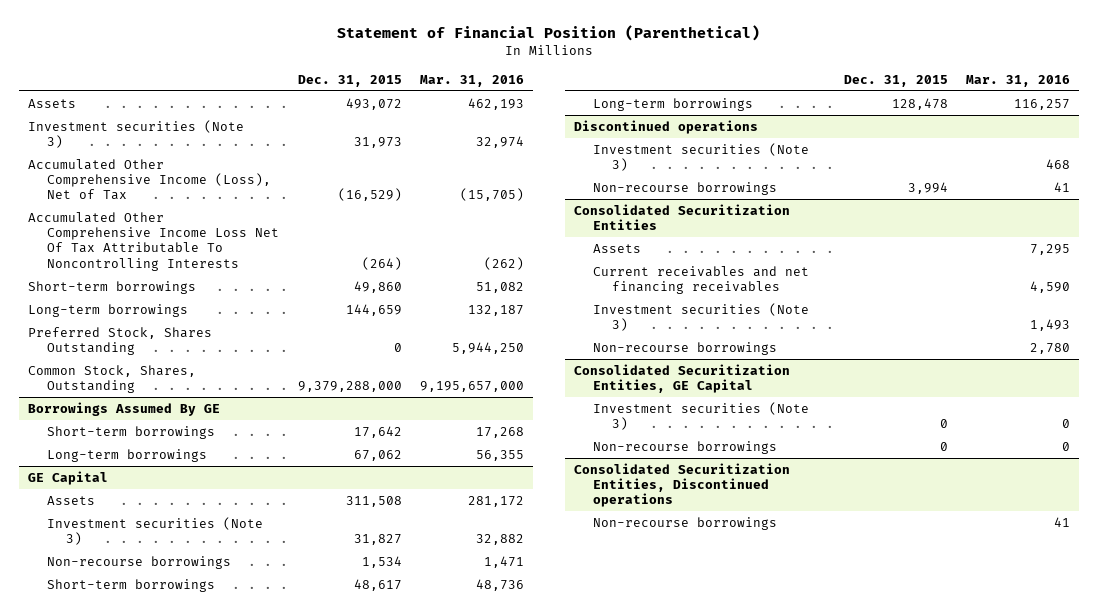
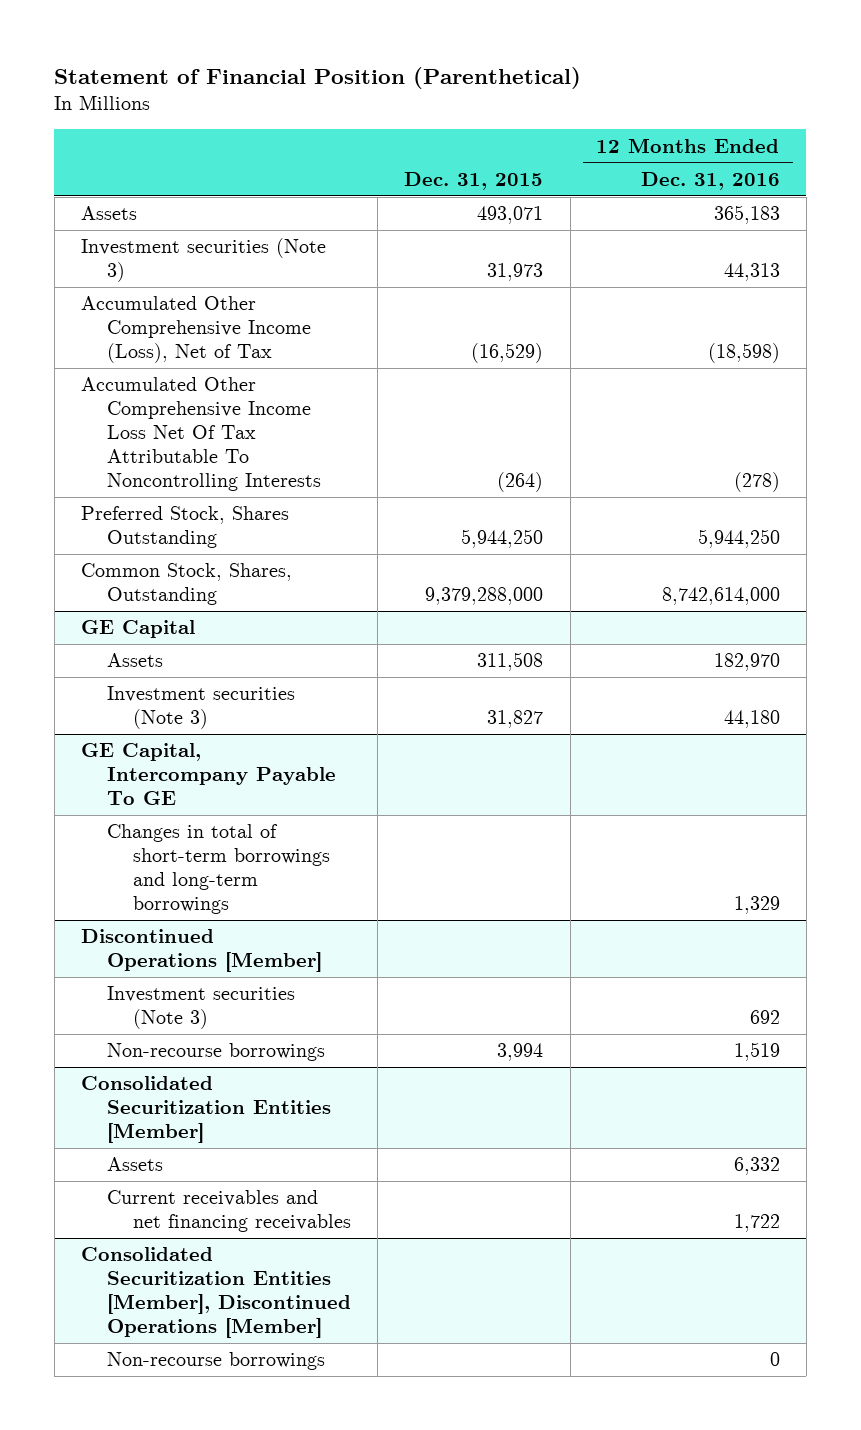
- | Dec. 31, 2015 | Mar. 31, 2016
+ | Dec. 31, 2015 | 12 Months Ended Dec. 31, 2016
- Assets | 493,072 | 462,193
+ Assets | 493,071 | 365,183
- Short-term borrowings | 49,860 | 51,082
- Long-term borrowings | 144,659 | 132,187
- Preferred Stock, Shares Outstanding | 0 | 5,944,250
+ Preferred Stock, Shares Outstanding | 5,944,250 | 5,944,250
- Borrowings Assumed By GE
- Short-term borrowings | 17,642 | 17,268
- Long-term borrowings | 67,062 | 56,355
@ GE Capital
- Non-recourse borrowings | 1,534 | 1,471
- Short-term borrowings | 48,617 | 48,736
- Long-term borrowings | 128,478 | 116,257
- Discontinued operations
+ GE Capital, Intercompany Payable To GE
+ Changes in total of short-term borrowings and long-term borrowings | | 1,329
+ Discontinued Operations [Member]
- Consolidated Securitization Entities
+ Consolidated Securitization Entities [Member]
- Investment securities (Note 3) | | 1,493
- Non-recourse borrowings | | 2,780
- Consolidated Securitization Entities, GE Capital
- Investment securities (Note 3) | 0 | 0
- Non-recourse borrowings | 0 | 0
- Consolidated Securitization Entities, Discontinued operations
+ Consolidated Securitization Entities [Member], Discontinued Operations [Member]

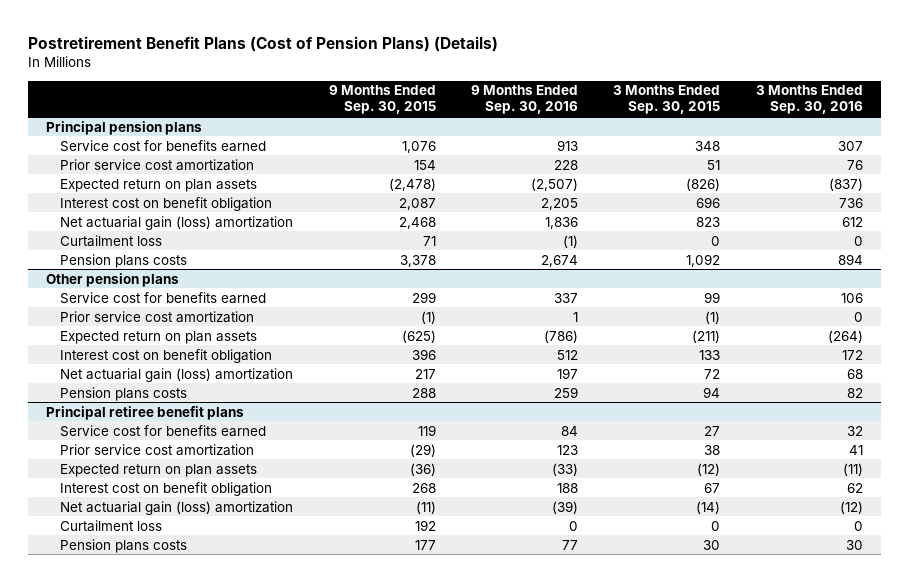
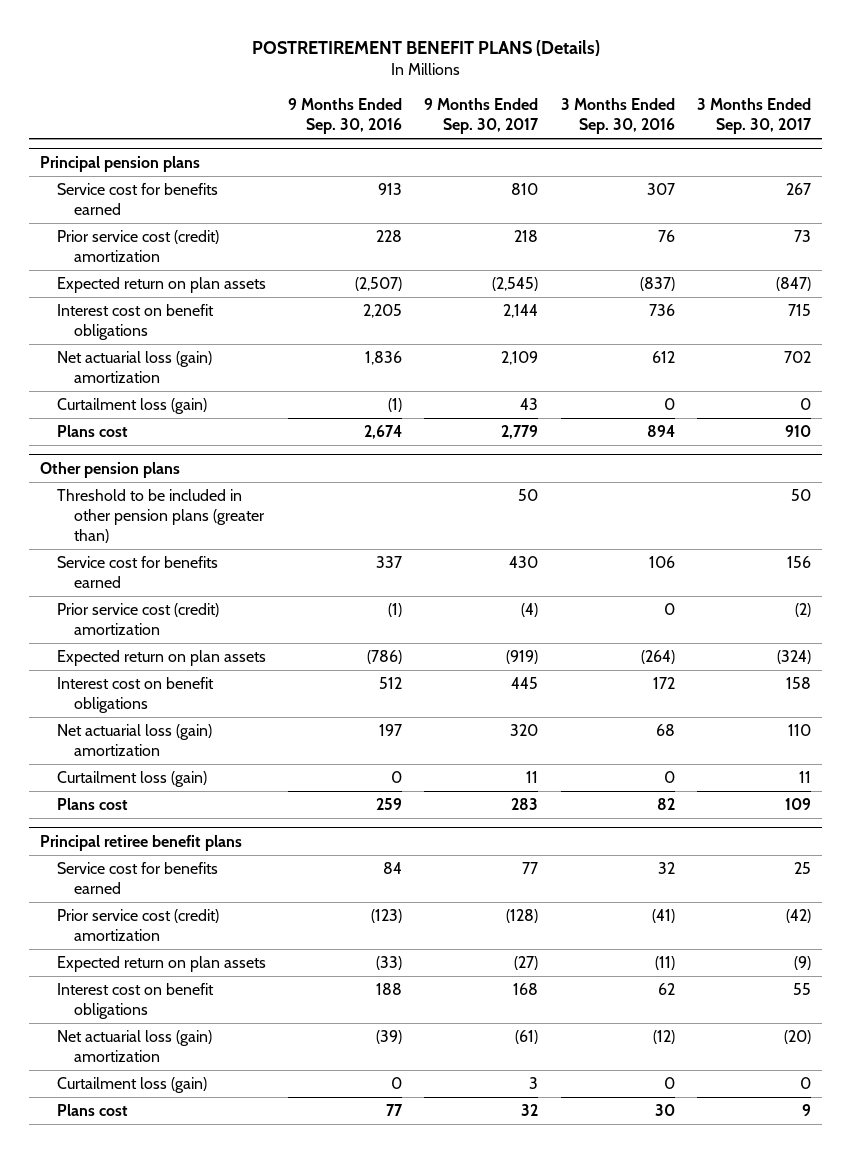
- Postretirement Benefit Plans (Cost of Pension Plans) (Details)
+ POSTRETIREMENT BENEFIT PLANS (Details)
- | 9 Months Ended Sep. 30, 2015 | 9 Months Ended Sep. 30, 2016 | 3 Months Ended Sep. 30, 2015 | 3 Months Ended Sep. 30, 2016
+ | 9 Months Ended Sep. 30, 2016 | 9 Months Ended Sep. 30, 2017 | 3 Months Ended Sep. 30, 2016 | 3 Months Ended Sep. 30, 2017
@ Principal pension plans
- Prior service cost amortization | 154 | 228 | 51 | 76
+ Prior service cost (credit) amortization | 228 | 218 | 76 | 73
- Interest cost on benefit obligation | 2,087 | 2,205 | 696 | 736
- Net actuarial gain (loss) amortization | 2,468 | 1,836 | 823 | 612
- Curtailment loss | 71 | (1) | 0 | 0
- Pension plans costs | 3,378 | 2,674 | 1,092 | 894
+ Interest cost on benefit obligations | 2,205 | 2,144 | 736 | 715
+ Net actuarial loss (gain) amortization | 1,836 | 2,109 | 612 | 702
+ Curtailment loss (gain) | (1) | 43 | 0 | 0
+ Plans cost | 2,674 | 2,779 | 894 | 910
@ Other pension plans
+ Threshold to be included in other pension plans (greater than) | | 50 | | 50
- Prior service cost amortization | (1) | 1 | (1) | 0
+ Prior service cost (credit) amortization | (1) | (4) | 0 | (2)
- Interest cost on benefit obligation | 396 | 512 | 133 | 172
- Net actuarial gain (loss) amortization | 217 | 197 | 72 | 68
- Pension plans costs | 288 | 259 | 94 | 82
+ Interest cost on benefit obligations | 512 | 445 | 172 | 158
+ Net actuarial loss (gain) amortization | 197 | 320 | 68 | 110
+ Curtailment loss (gain) | 0 | 11 | 0 | 11
+ Plans cost | 259 | 283 | 82 | 109
@ Principal retiree benefit plans
- Prior service cost amortization | (29) | 123 | 38 | 41
+ Prior service cost (credit) amortization | (123) | (128) | (41) | (42)
- Interest cost on benefit obligation | 268 | 188 | 67 | 62
- Net actuarial gain (loss) amortization | (11) | (39) | (14) | (12)
- Curtailment loss | 192 | 0 | 0 | 0
- Pension plans costs | 177 | 77 | 30 | 30
+ Interest cost on benefit obligations | 188 | 168 | 62 | 55
+ Net actuarial loss (gain) amortization | (39) | (61) | (12) | (20)
+ Curtailment loss (gain) | 0 | 3 | 0 | 0
+ Plans cost | 77 | 32 | 30 | 9

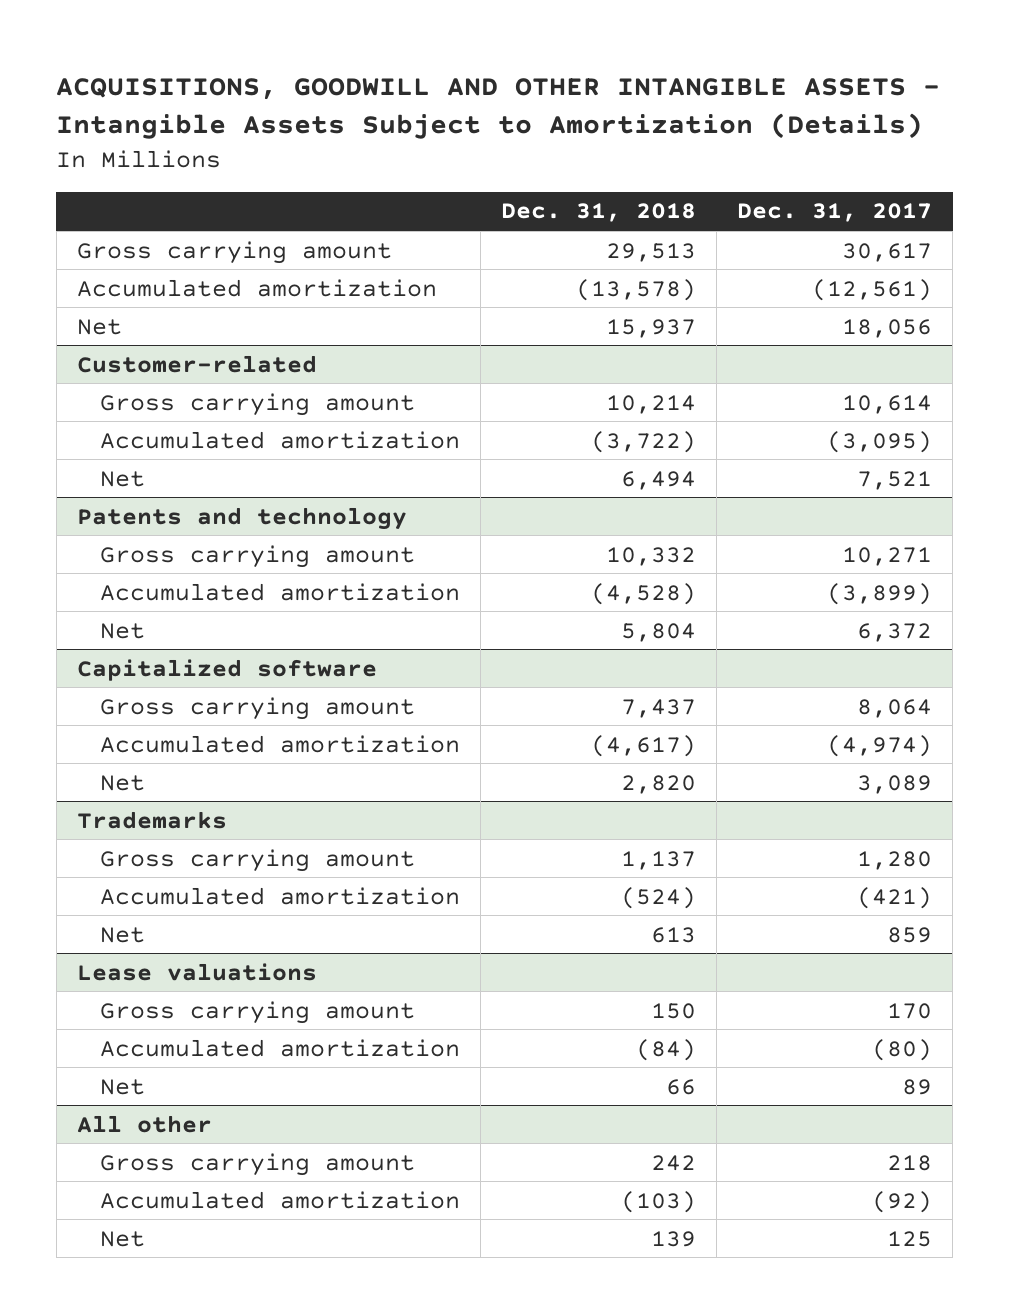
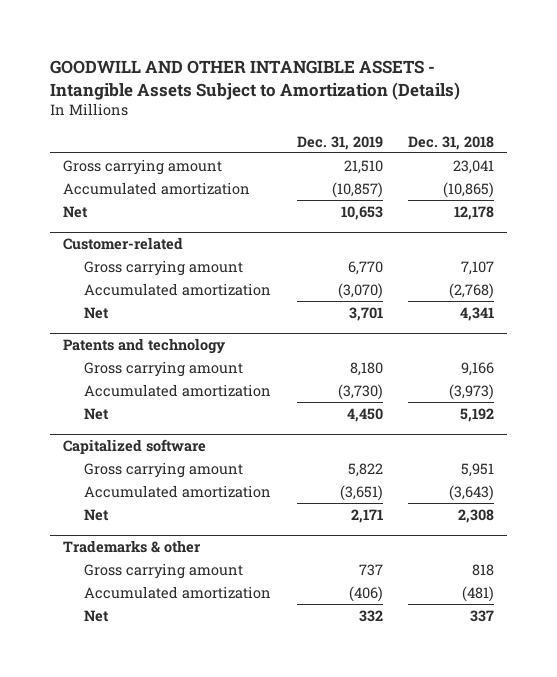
- ACQUISITIONS, GOODWILL AND OTHER INTANGIBLE ASSETS - Intangible Assets Subject to Amortization (Details)
+ GOODWILL AND OTHER INTANGIBLE ASSETS - Intangible Assets Subject to Amortization (Details)
- | Dec. 31, 2018 | Dec. 31, 2017
+ | Dec. 31, 2019 | Dec. 31, 2018
- Gross carrying amount | 29,513 | 30,617
- Accumulated amortization | (13,578) | (12,561)
- Net | 15,937 | 18,056
+ Gross carrying amount | 21,510 | 23,041
+ Accumulated amortization | (10,857) | (10,865)
+ Net | 10,653 | 12,178
@ Customer-related
- Gross carrying amount | 10,214 | 10,614
- Accumulated amortization | (3,722) | (3,095)
- Net | 6,494 | 7,521
+ Gross carrying amount | 6,770 | 7,107
+ Accumulated amortization | (3,070) | (2,768)
+ Net | 3,701 | 4,341
@ Patents and technology
- Gross carrying amount | 10,332 | 10,271
- Accumulated amortization | (4,528) | (3,899)
- Net | 5,804 | 6,372
+ Gross carrying amount | 8,180 | 9,166
+ Accumulated amortization | (3,730) | (3,973)
+ Net | 4,450 | 5,192
@ Capitalized software
- Gross carrying amount | 7,437 | 8,064
- Accumulated amortization | (4,617) | (4,974)
- Net | 2,820 | 3,089
- Trademarks
- Gross carrying amount | 1,137 | 1,280
- Accumulated amortization | (524) | (421)
- Net | 613 | 859
- Lease valuations
- Gross carrying amount | 150 | 170
- Accumulated amortization | (84) | (80)
- Net | 66 | 89
- All other
- Gross carrying amount | 242 | 218
- Accumulated amortization | (103) | (92)
- Net | 139 | 125
@ Capitalized software
+ Gross carrying amount | 5,822 | 5,951
+ Accumulated amortization | (3,651) | (3,643)
+ Net | 2,171 | 2,308
+ Trademarks & other
+ Gross carrying amount | 737 | 818
+ Accumulated amortization | (406) | (481)
+ Net | 332 | 337

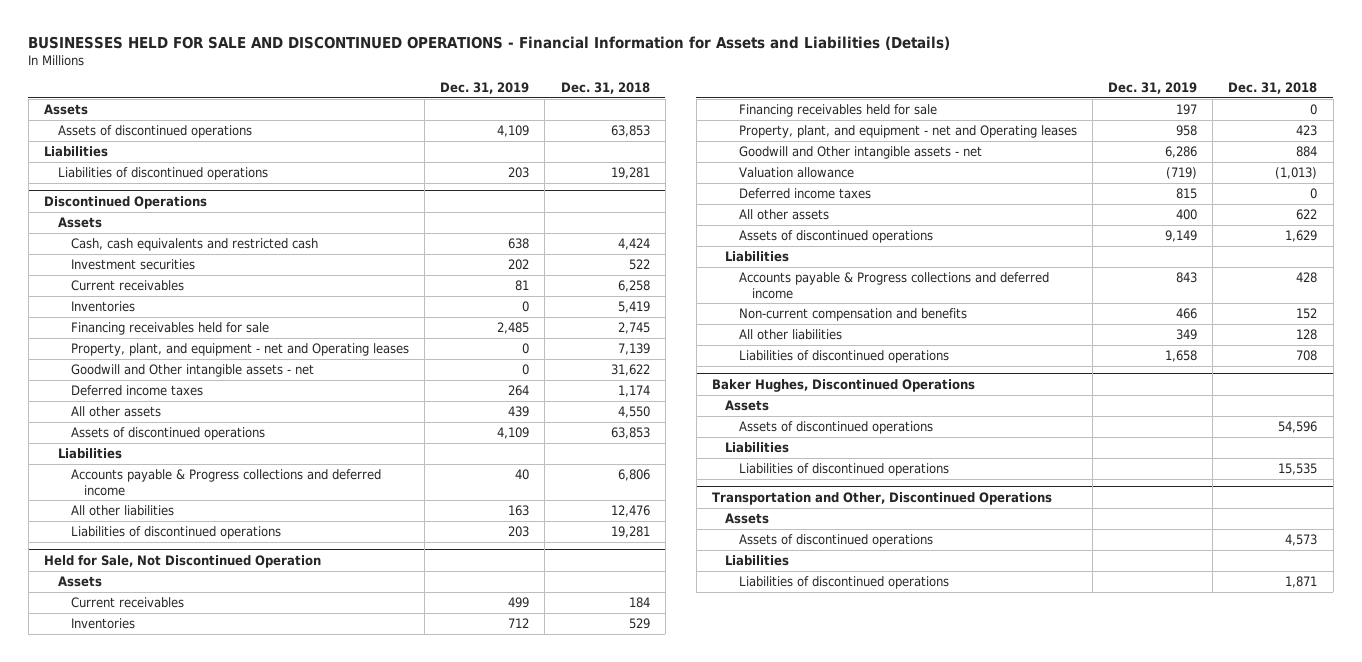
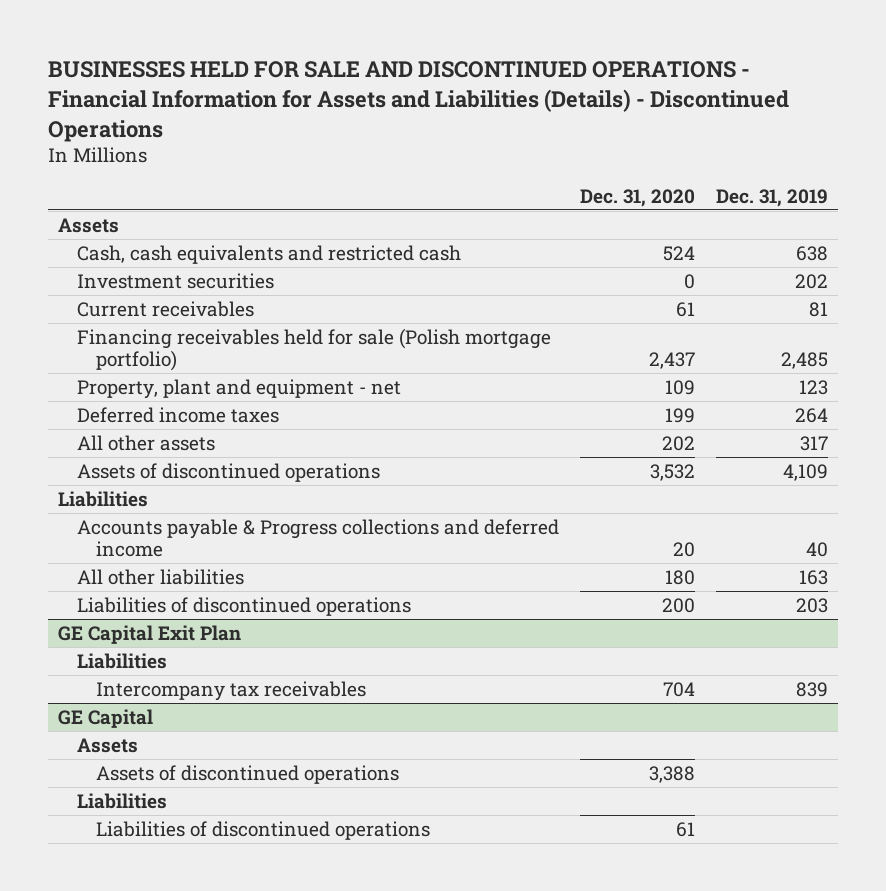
- BUSINESSES HELD FOR SALE AND DISCONTINUED OPERATIONS - Financial Information for Assets and Liabilities (Details)
+ BUSINESSES HELD FOR SALE AND DISCONTINUED OPERATIONS - Financial Information for Assets and Liabilities (Details) - Discontinued Operations
- | Dec. 31, 2019 | Dec. 31, 2018
+ | Dec. 31, 2020 | Dec. 31, 2019
- Assets of discontinued operations | 4,109 | 63,853
- Liabilities
- Liabilities of discontinued operations | 203 | 19,281
- Discontinued Operations
- Assets
- Inventories | 0 | 5,419
- Financing receivables held for sale | 2,485 | 2,745
- Property, plant, and equipment - net and Operating leases | 0 | 7,139
- Goodwill and Other intangible assets - net | 0 | 31,622
+ Financing receivables held for sale (Polish mortgage portfolio) | 2,437 | 2,485
+ Property, plant and equipment - net | 109 | 123
- All other assets | 439 | 4,550
+ All other assets | 202 | 317
- Held for Sale, Not Discontinued Operation
- Assets
- Current receivables | 499 | 184
- Inventories | 712 | 529
- Financing receivables held for sale | 197 | 0
- Property, plant, and equipment - net and Operating leases | 958 | 423
- Goodwill and Other intangible assets - net | 6,286 | 884
- Valuation allowance | (719) | (1,013)
- Deferred income taxes | 815 | 0
- All other assets | 400 | 622
- Assets of discontinued operations | 9,149 | 1,629
- Liabilities
- Accounts payable & Progress collections and deferred income | 843 | 428
- Non-current compensation and benefits | 466 | 152
- All other liabilities | 349 | 128
- Liabilities of discontinued operations | 1,658 | 708
- Baker Hughes, Discontinued Operations
- Assets
- Assets of discontinued operations | | 54,596
+ GE Capital Exit Plan
- Liabilities of discontinued operations | | 15,535
- Transportation and Other, Discontinued Operations
+ Intercompany tax receivables | 704 | 839
+ GE Capital

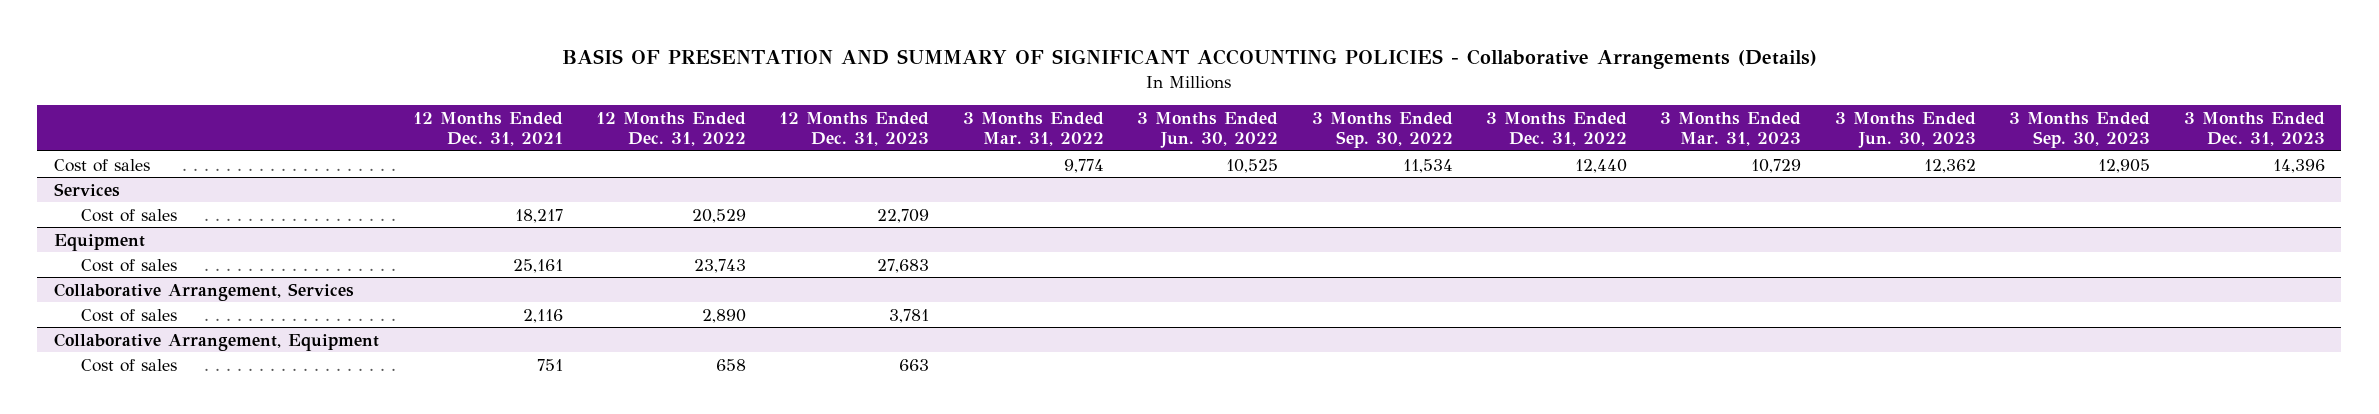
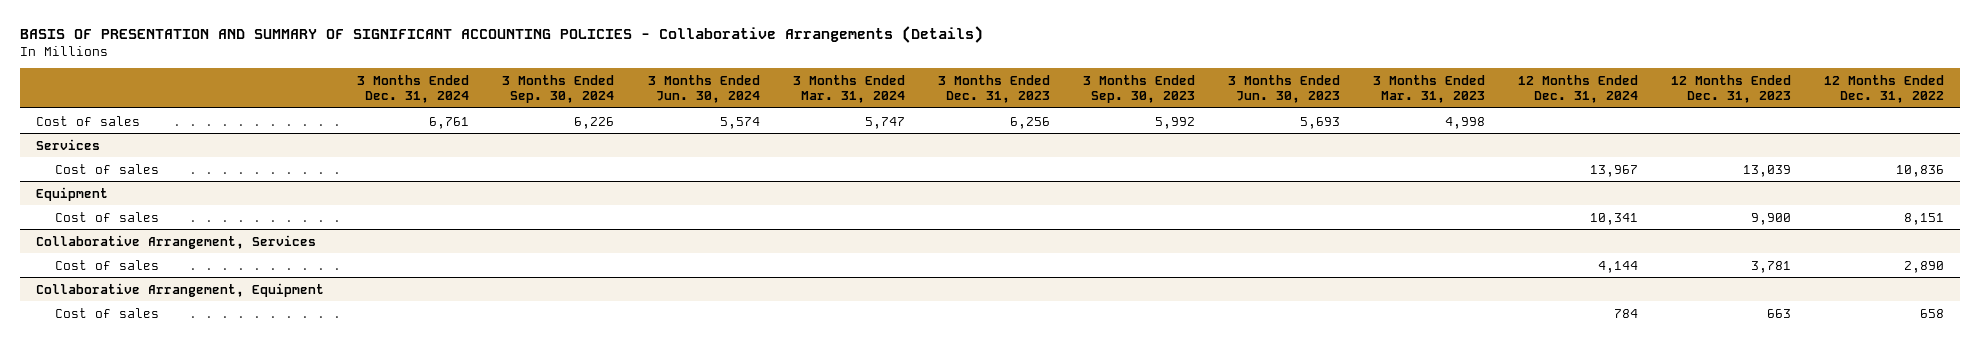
- | 12 Months Ended Dec. 31, 2021 | 12 Months Ended Dec. 31, 2022 | 12 Months Ended Dec. 31, 2023 | 3 Months Ended Mar. 31, 2022 | 3 Months Ended Jun. 30, 2022 | 3 Months Ended Sep. 30, 2022 | 3 Months Ended Dec. 31, 2022 | 3 Months Ended Mar. 31, 2023 | 3 Months Ended Jun. 30, 2023 | 3 Months Ended Sep. 30, 2023 | 3 Months Ended Dec. 31, 2023
+ | 3 Months Ended Dec. 31, 2024 | 3 Months Ended Sep. 30, 2024 | 3 Months Ended Jun. 30, 2024 | 3 Months Ended Mar. 31, 2024 | 3 Months Ended Dec. 31, 2023 | 3 Months Ended Sep. 30, 2023 | 3 Months Ended Jun. 30, 2023 | 3 Months Ended Mar. 31, 2023 | 12 Months Ended Dec. 31, 2024 | 12 Months Ended Dec. 31, 2023 | 12 Months Ended Dec. 31, 2022
- Cost of sales | | | | 9,774 | 10,525 | 11,534 | 12,440 | 10,729 | 12,362 | 12,905 | 14,396
+ Cost of sales | 6,761 | 6,226 | 5,574 | 5,747 | 6,256 | 5,992 | 5,693 | 4,998 | | |
@ Services
- Cost of sales | 18,217 | 20,529 | 22,709 | | | | | | | |
+ Cost of sales | | | | | | | | | 13,967 | 13,039 | 10,836
@ Equipment
- Cost of sales | 25,161 | 23,743 | 27,683 | | | | | | | |
+ Cost of sales | | | | | | | | | 10,341 | 9,900 | 8,151

